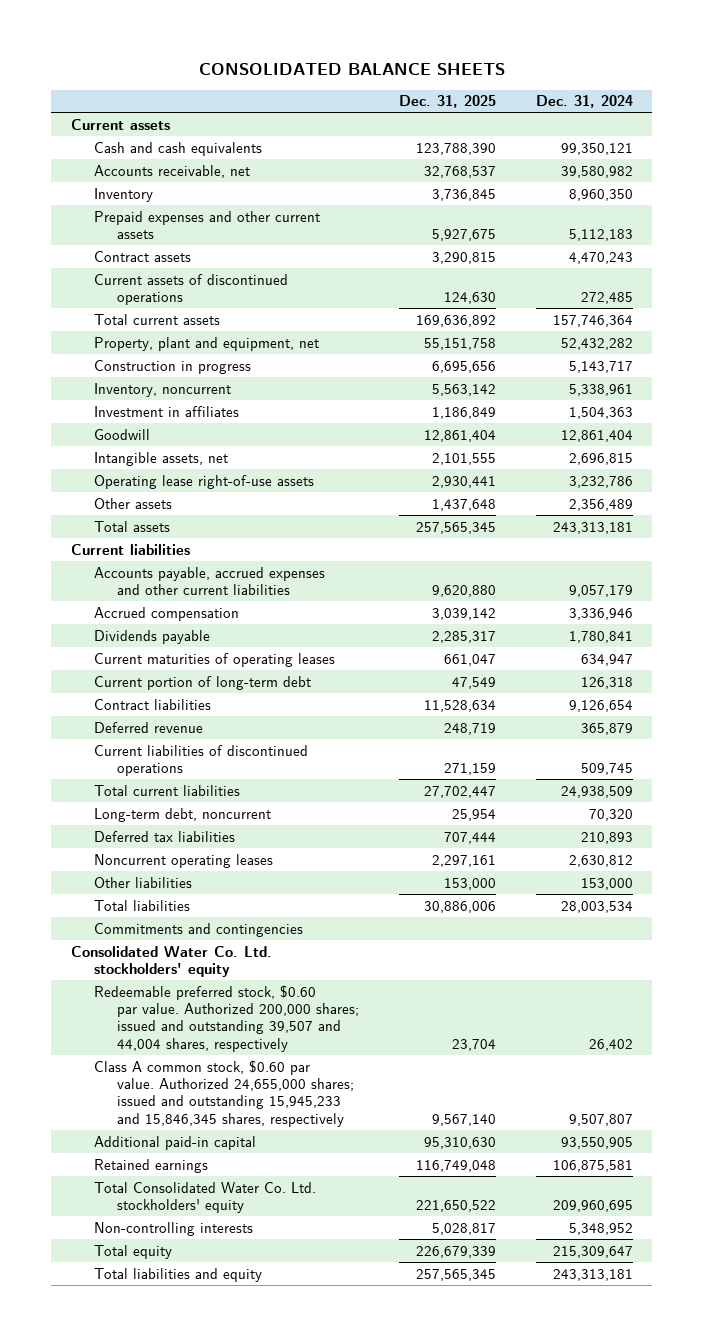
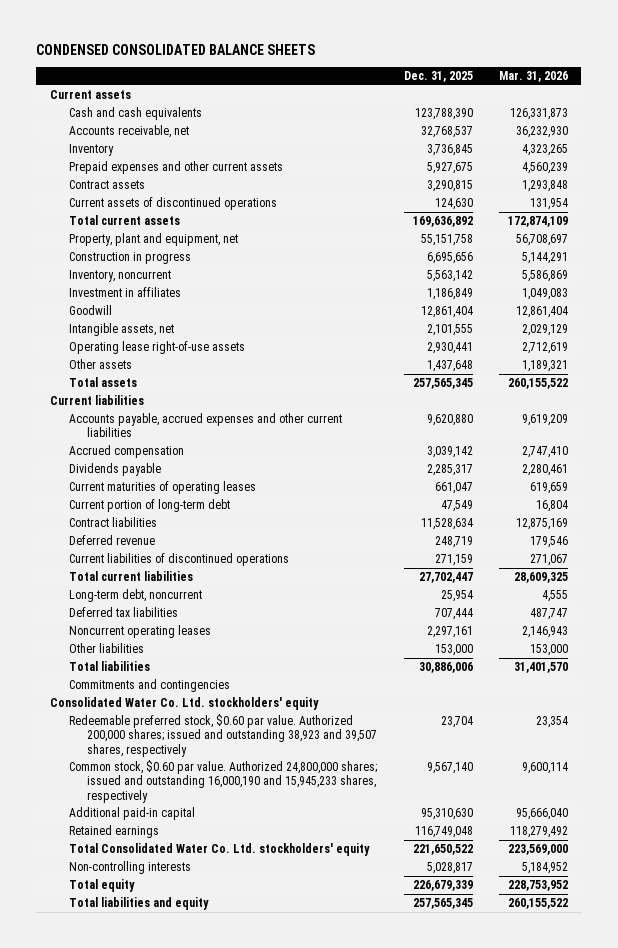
- CONSOLIDATED BALANCE SHEETS
+ CONDENSED CONSOLIDATED BALANCE SHEETS
- | Dec. 31, 2025 | Dec. 31, 2024
+ | Dec. 31, 2025 | Mar. 31, 2026
- Redeemable preferred stock, $0.60 par value. Authorized 200,000 shares; issued and outstanding 39,507 and 44,004 shares, respectively | 23,704 | 26,402
- Class A common stock, $0.60 par value. Authorized 24,655,000 shares; issued and outstanding 15,945,233 and 15,846,345 shares, respectively | 9,567,140 | 9,507,807
+ Redeemable preferred stock, $0.60 par value. Authorized 200,000 shares; issued and outstanding 38,923 and 39,507 shares, respectively | 23,704 | 23,354
+ Common stock, $0.60 par value. Authorized 24,800,000 shares; issued and outstanding 16,000,190 and 15,945,233 shares, respectively | 9,567,140 | 9,600,114

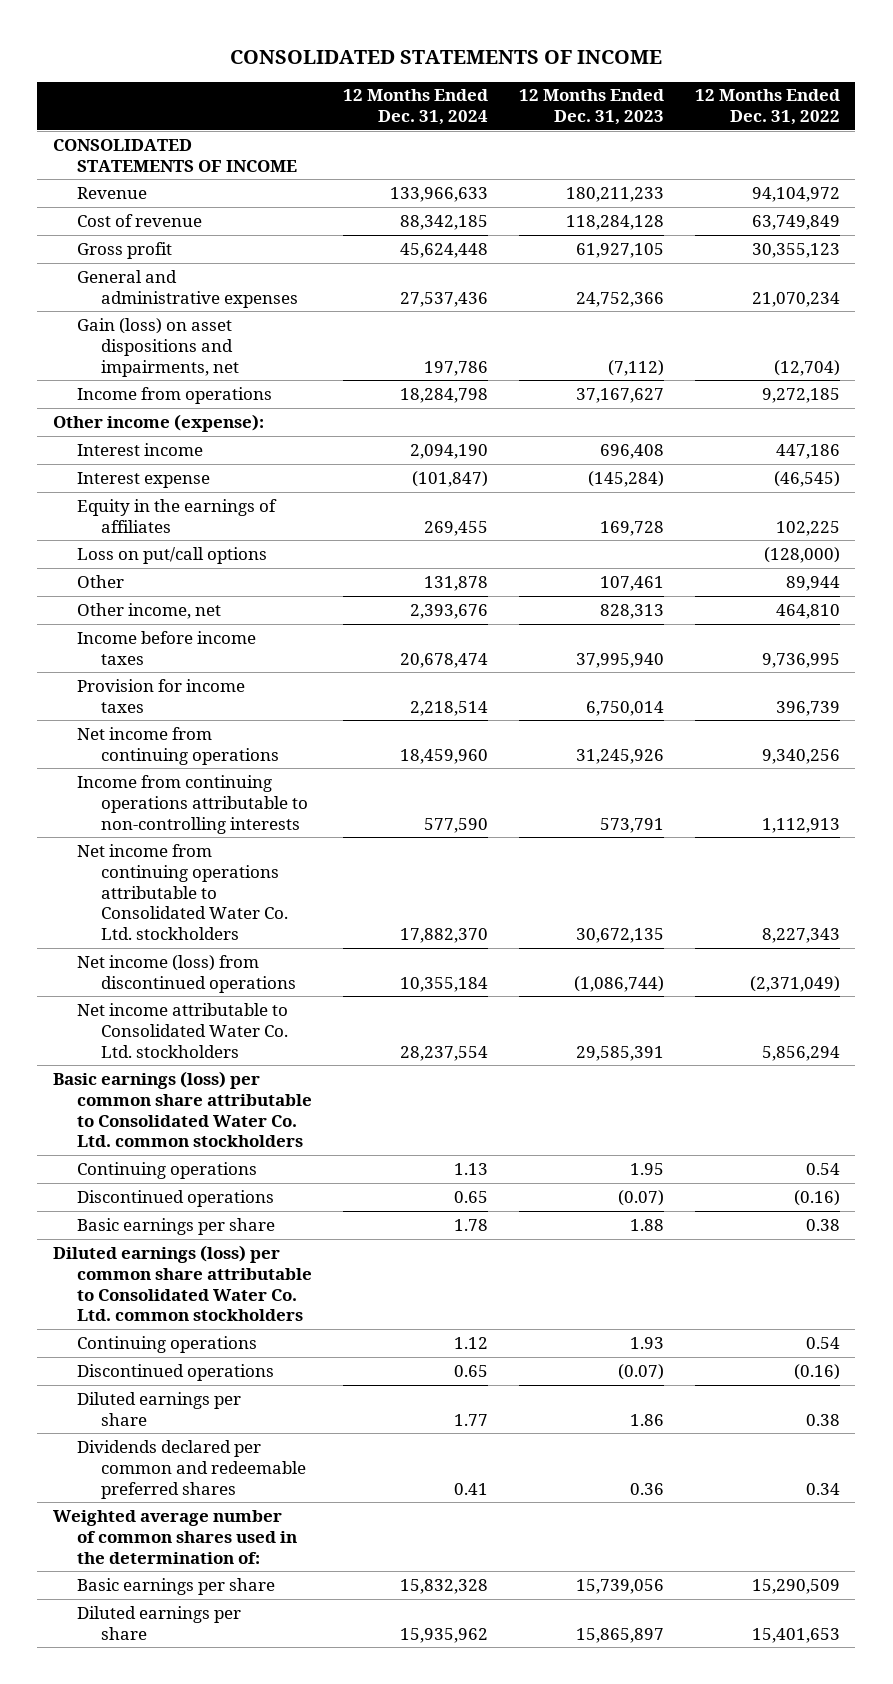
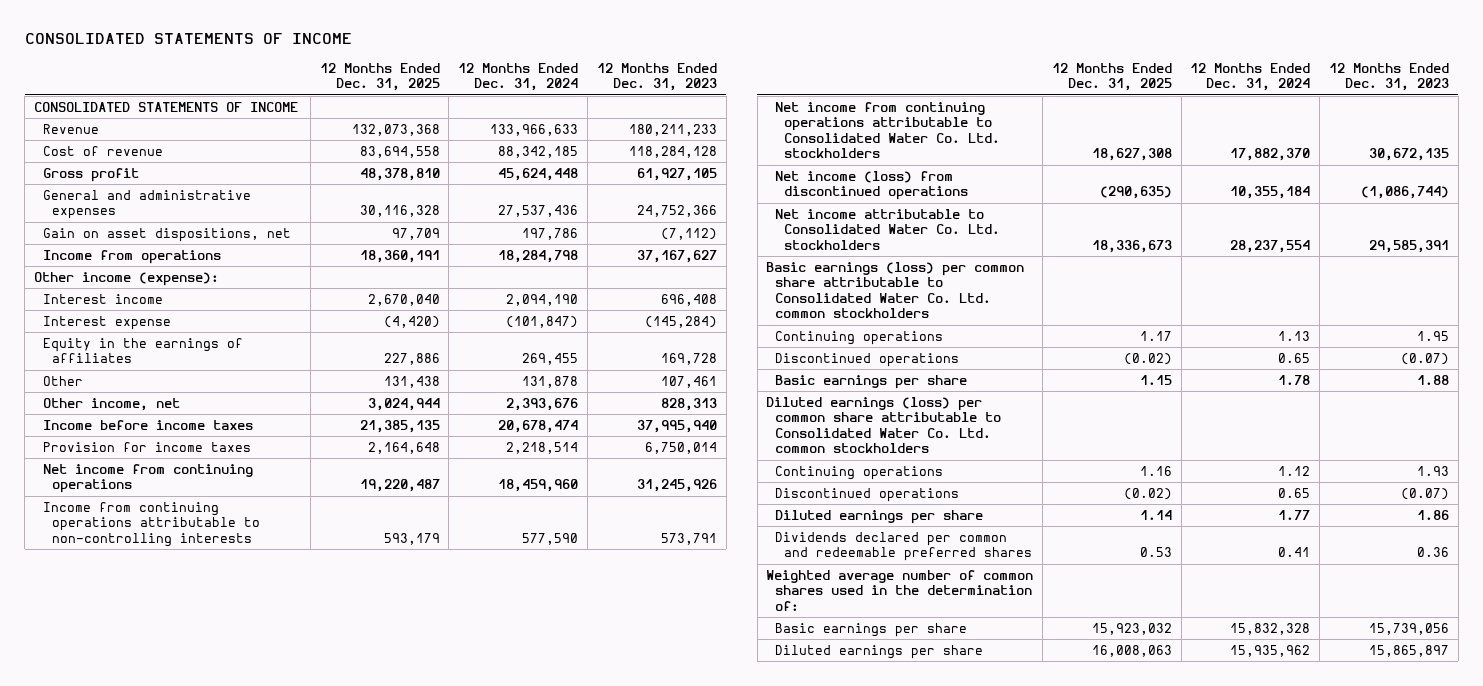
- | 12 Months Ended Dec. 31, 2024 | 12 Months Ended Dec. 31, 2023 | 12 Months Ended Dec. 31, 2022
+ | 12 Months Ended Dec. 31, 2025 | 12 Months Ended Dec. 31, 2024 | 12 Months Ended Dec. 31, 2023
- Gain (loss) on asset dispositions and impairments, net | 197,786 | (7,112) | (12,704)
+ Gain on asset dispositions, net | 97,709 | 197,786 | (7,112)
- Loss on put/call options | | | (128,000)

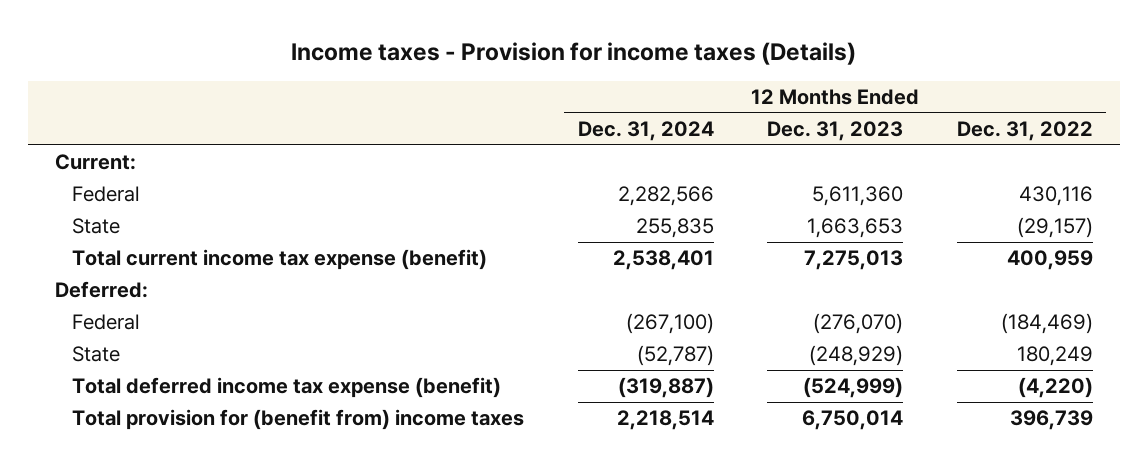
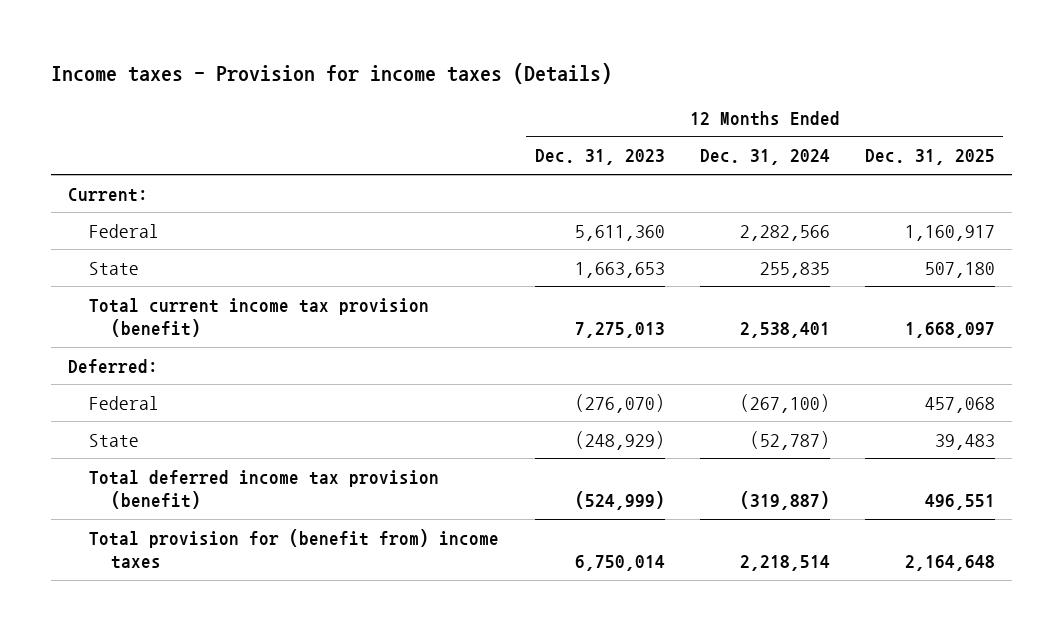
- | 12 Months Ended Dec. 31, 2024 | 12 Months Ended Dec. 31, 2023 | 12 Months Ended Dec. 31, 2022
+ | 12 Months Ended Dec. 31, 2023 | 12 Months Ended Dec. 31, 2024 | 12 Months Ended Dec. 31, 2025
- Total current income tax expense (benefit) | 2,538,401 | 7,275,013 | 400,959
+ Total current income tax provision (benefit) | 7,275,013 | 2,538,401 | 1,668,097
- Total deferred income tax expense (benefit) | (319,887) | (524,999) | (4,220)
+ Total deferred income tax provision (benefit) | (524,999) | (319,887) | 496,551

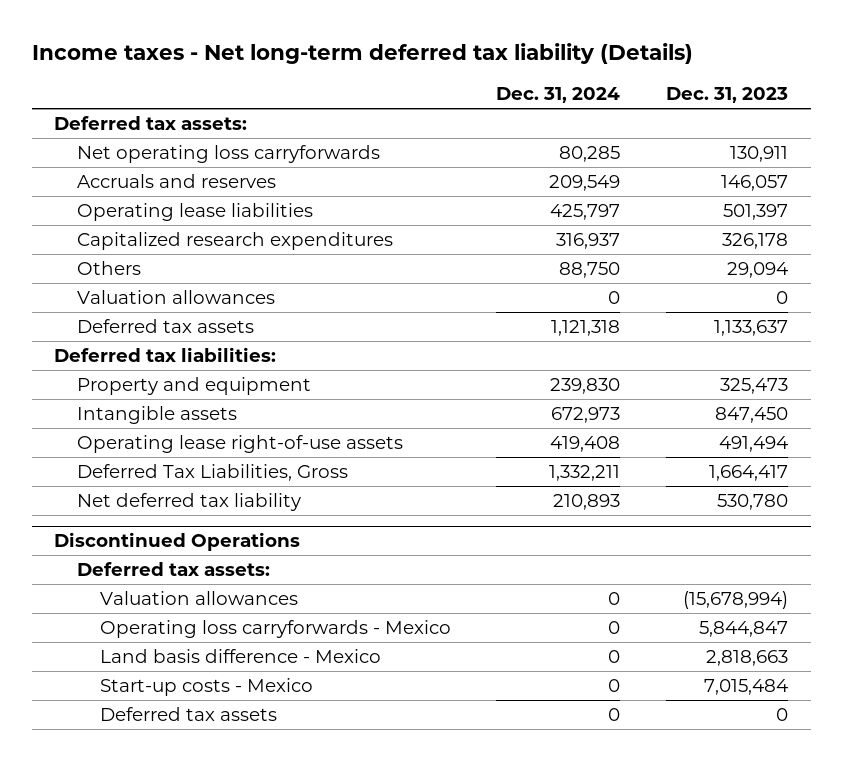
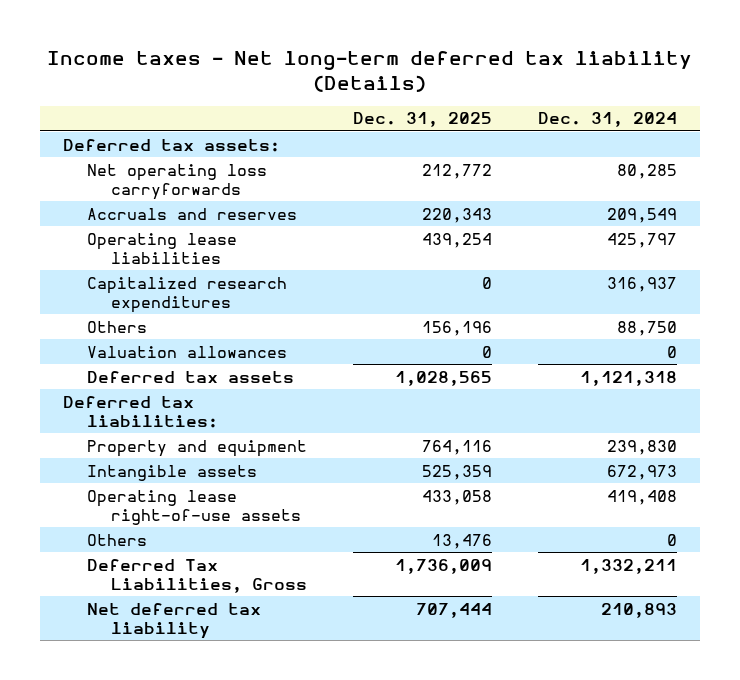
- | Dec. 31, 2024 | Dec. 31, 2023
+ | Dec. 31, 2025 | Dec. 31, 2024
+ Others | 13,476 | 0
- Discontinued Operations
- Deferred tax assets:
- Valuation allowances | 0 | (15,678,994)
- Operating loss carryforwards - Mexico | 0 | 5,844,847
- Land basis difference - Mexico | 0 | 2,818,663
- Start-up costs - Mexico | 0 | 7,015,484
- Deferred tax assets | 0 | 0

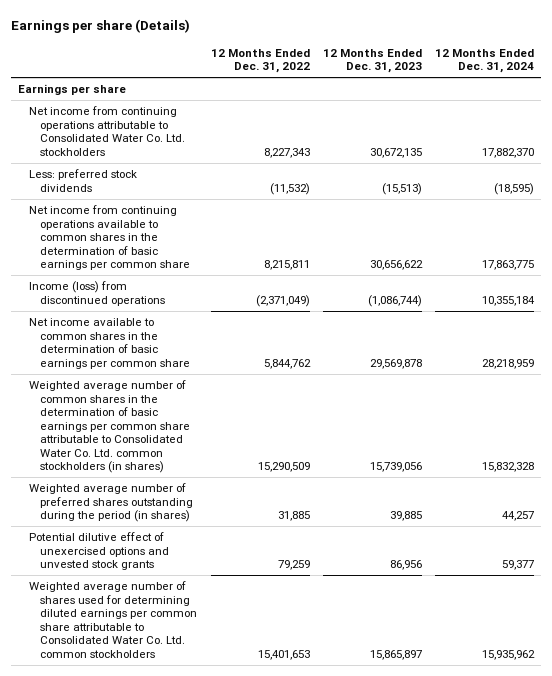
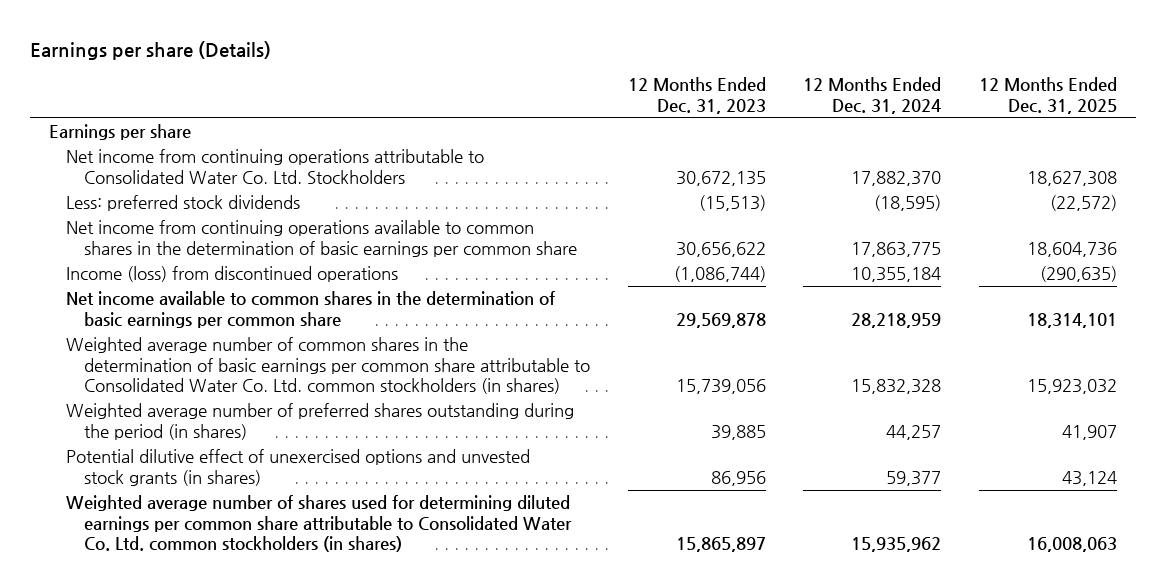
- | 12 Months Ended Dec. 31, 2022 | 12 Months Ended Dec. 31, 2023 | 12 Months Ended Dec. 31, 2024
+ | 12 Months Ended Dec. 31, 2023 | 12 Months Ended Dec. 31, 2024 | 12 Months Ended Dec. 31, 2025
- Net income from continuing operations attributable to Consolidated Water Co. Ltd. stockholders | 8,227,343 | 30,672,135 | 17,882,370
+ Net income from continuing operations attributable to Consolidated Water Co. Ltd. Stockholders | 30,672,135 | 17,882,370 | 18,627,308
- Potential dilutive effect of unexercised options and unvested stock grants | 79,259 | 86,956 | 59,377
- Weighted average number of shares used for determining diluted earnings per common share attributable to Consolidated Water Co. Ltd. common stockholders | 15,401,653 | 15,865,897 | 15,935,962
+ Potential dilutive effect of unexercised options and unvested stock grants (in shares) | 86,956 | 59,377 | 43,124
+ Weighted average number of shares used for determining diluted earnings per common share attributable to Consolidated Water Co. Ltd. common stockholders (in shares) | 15,865,897 | 15,935,962 | 16,008,063

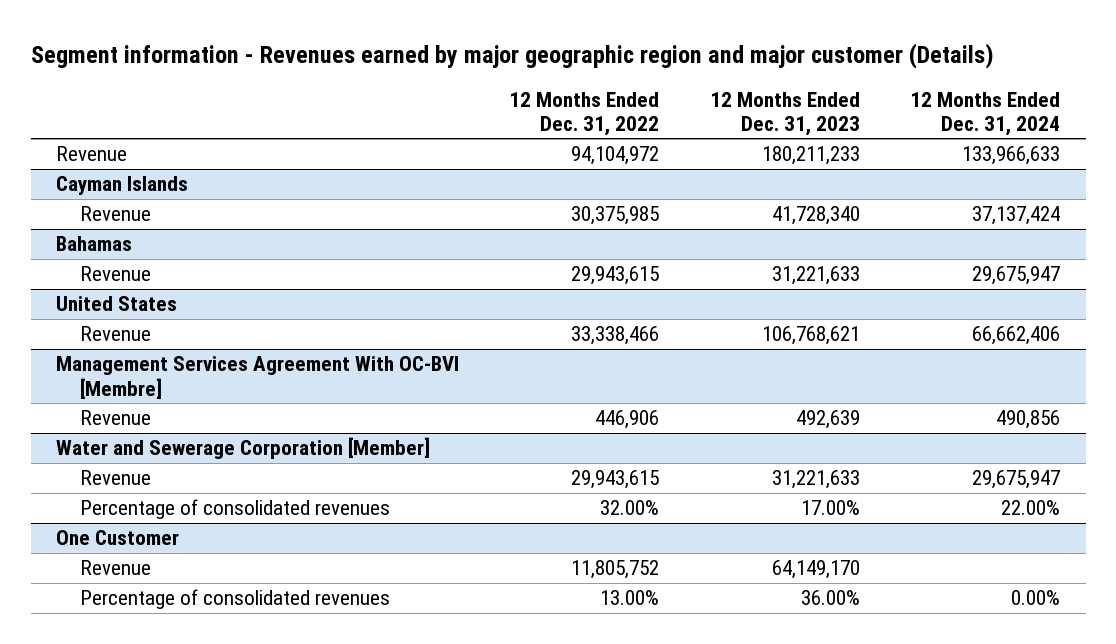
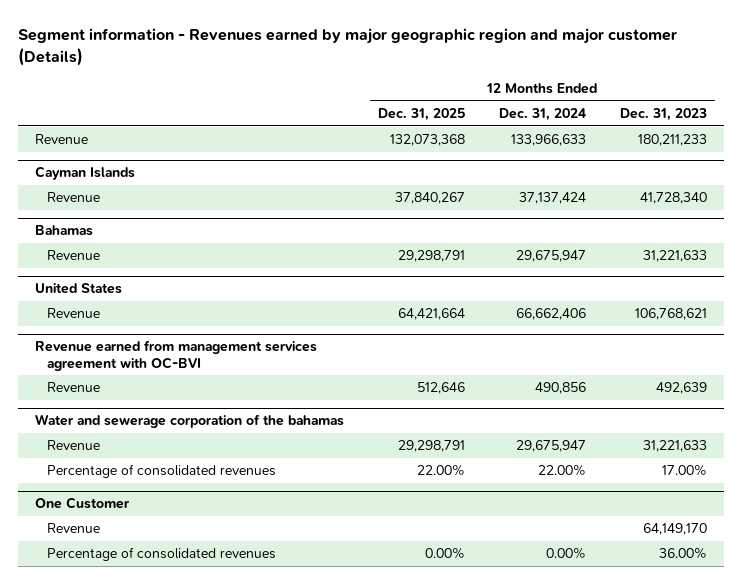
- | 12 Months Ended Dec. 31, 2022 | 12 Months Ended Dec. 31, 2023 | 12 Months Ended Dec. 31, 2024
+ | 12 Months Ended Dec. 31, 2025 | 12 Months Ended Dec. 31, 2024 | 12 Months Ended Dec. 31, 2023
- Management Services Agreement With OC-BVI [Membre]
+ Revenue earned from management services agreement with OC-BVI
- Water and Sewerage Corporation [Member]
+ Water and sewerage corporation of the bahamas

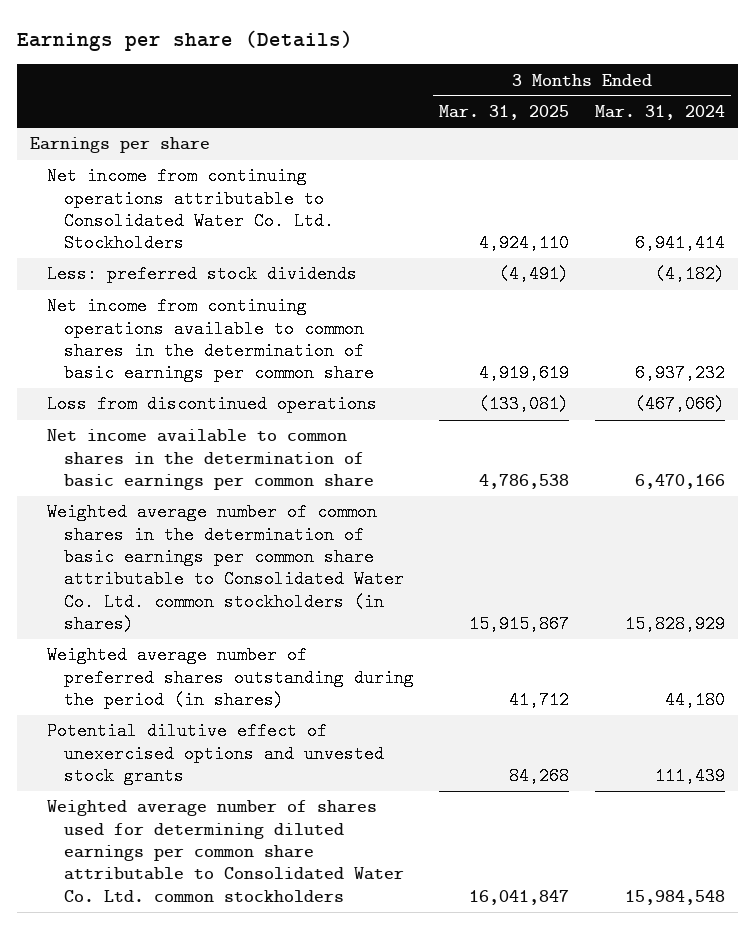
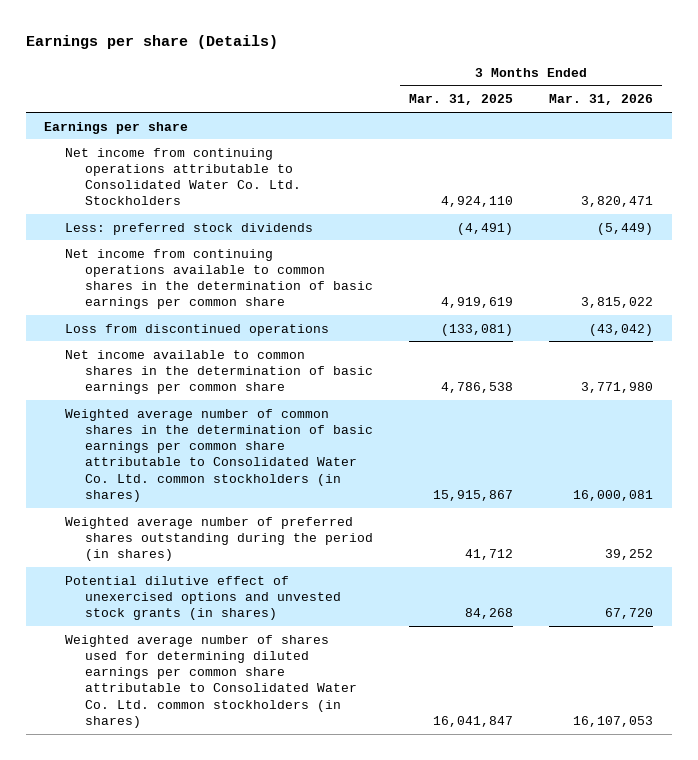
- | 3 Months Ended Mar. 31, 2025 | 3 Months Ended Mar. 31, 2024
+ | 3 Months Ended Mar. 31, 2025 | 3 Months Ended Mar. 31, 2026
- Potential dilutive effect of unexercised options and unvested stock grants | 84,268 | 111,439
- Weighted average number of shares used for determining diluted earnings per common share attributable to Consolidated Water Co. Ltd. common stockholders | 16,041,847 | 15,984,548
+ Potential dilutive effect of unexercised options and unvested stock grants (in shares) | 84,268 | 67,720
+ Weighted average number of shares used for determining diluted earnings per common share attributable to Consolidated Water Co. Ltd. common stockholders (in shares) | 16,041,847 | 16,107,053

